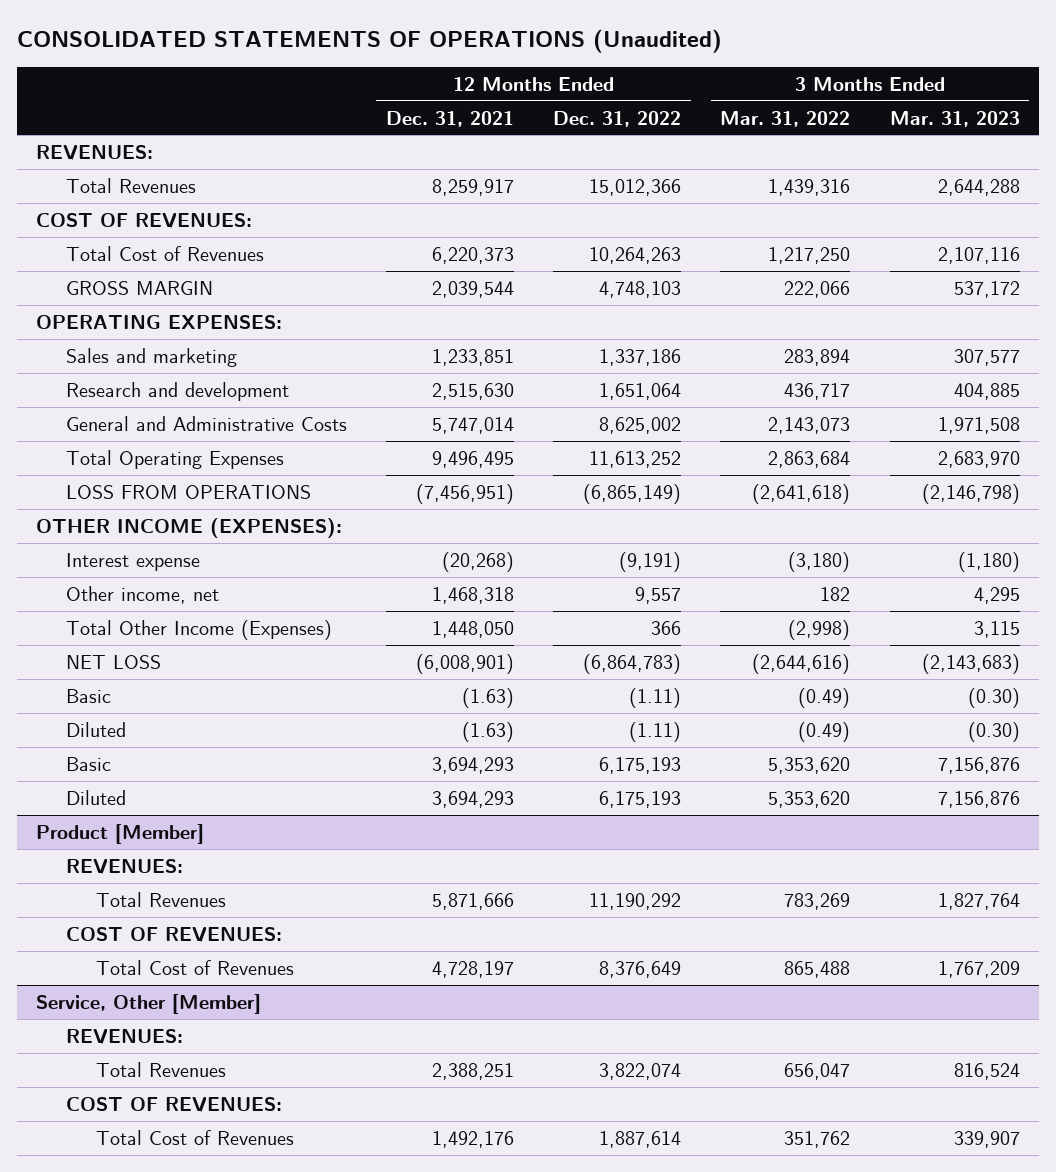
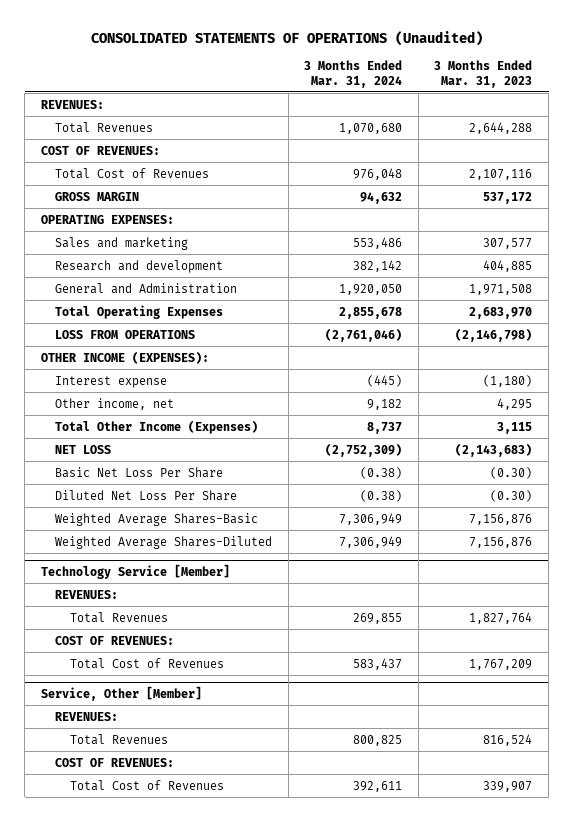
- | 12 Months Ended Dec. 31, 2021 | 12 Months Ended Dec. 31, 2022 | 3 Months Ended Mar. 31, 2022 | 3 Months Ended Mar. 31, 2023
+ | 3 Months Ended Mar. 31, 2024 | 3 Months Ended Mar. 31, 2023
- General and Administrative Costs | 5,747,014 | 8,625,002 | 2,143,073 | 1,971,508
+ General and Administration | 1,920,050 | 1,971,508
- Basic | (1.63) | (1.11) | (0.49) | (0.30)
- Diluted | (1.63) | (1.11) | (0.49) | (0.30)
- Basic | 3,694,293 | 6,175,193 | 5,353,620 | 7,156,876
- Diluted | 3,694,293 | 6,175,193 | 5,353,620 | 7,156,876
- Product [Member]
+ Basic Net Loss Per Share | (0.38) | (0.30)
+ Diluted Net Loss Per Share | (0.38) | (0.30)
+ Weighted Average Shares-Basic | 7,306,949 | 7,156,876
+ Weighted Average Shares-Diluted | 7,306,949 | 7,156,876
+ Technology Service [Member]

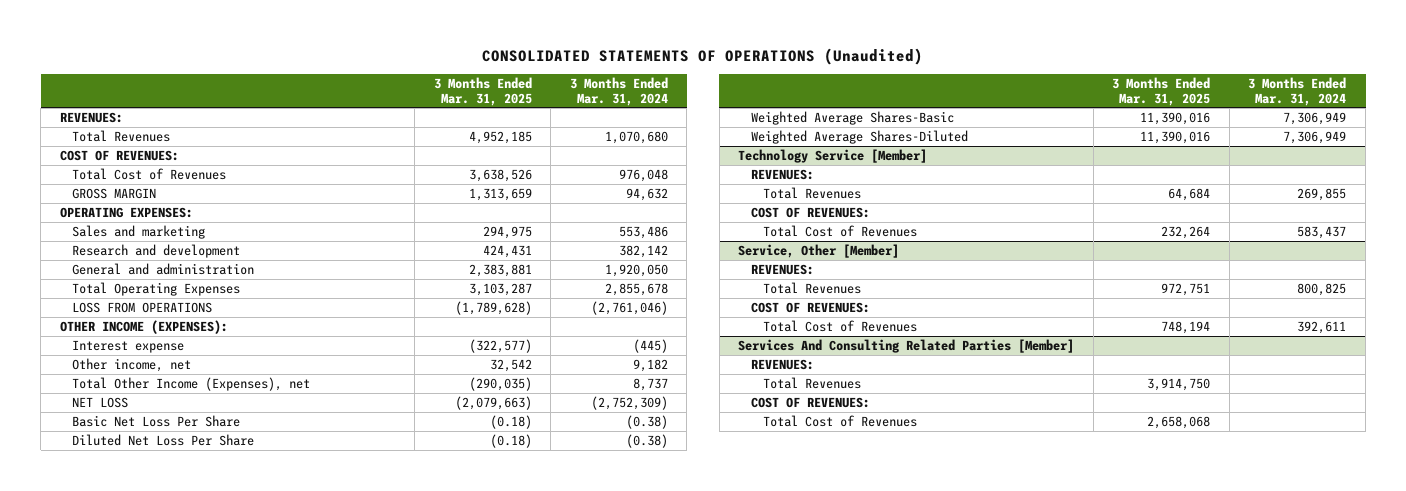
- | 3 Months Ended Mar. 31, 2024 | 3 Months Ended Mar. 31, 2023
+ | 3 Months Ended Mar. 31, 2025 | 3 Months Ended Mar. 31, 2024
- General and Administration | 1,920,050 | 1,971,508
+ General and administration | 2,383,881 | 1,920,050
- Total Other Income (Expenses) | 8,737 | 3,115
+ Total Other Income (Expenses), net | (290,035) | 8,737
+ Services And Consulting Related Parties [Member]
+ REVENUES:
+ Total Revenues | 3,914,750 |
+ COST OF REVENUES:
+ Total Cost of Revenues | 2,658,068 |

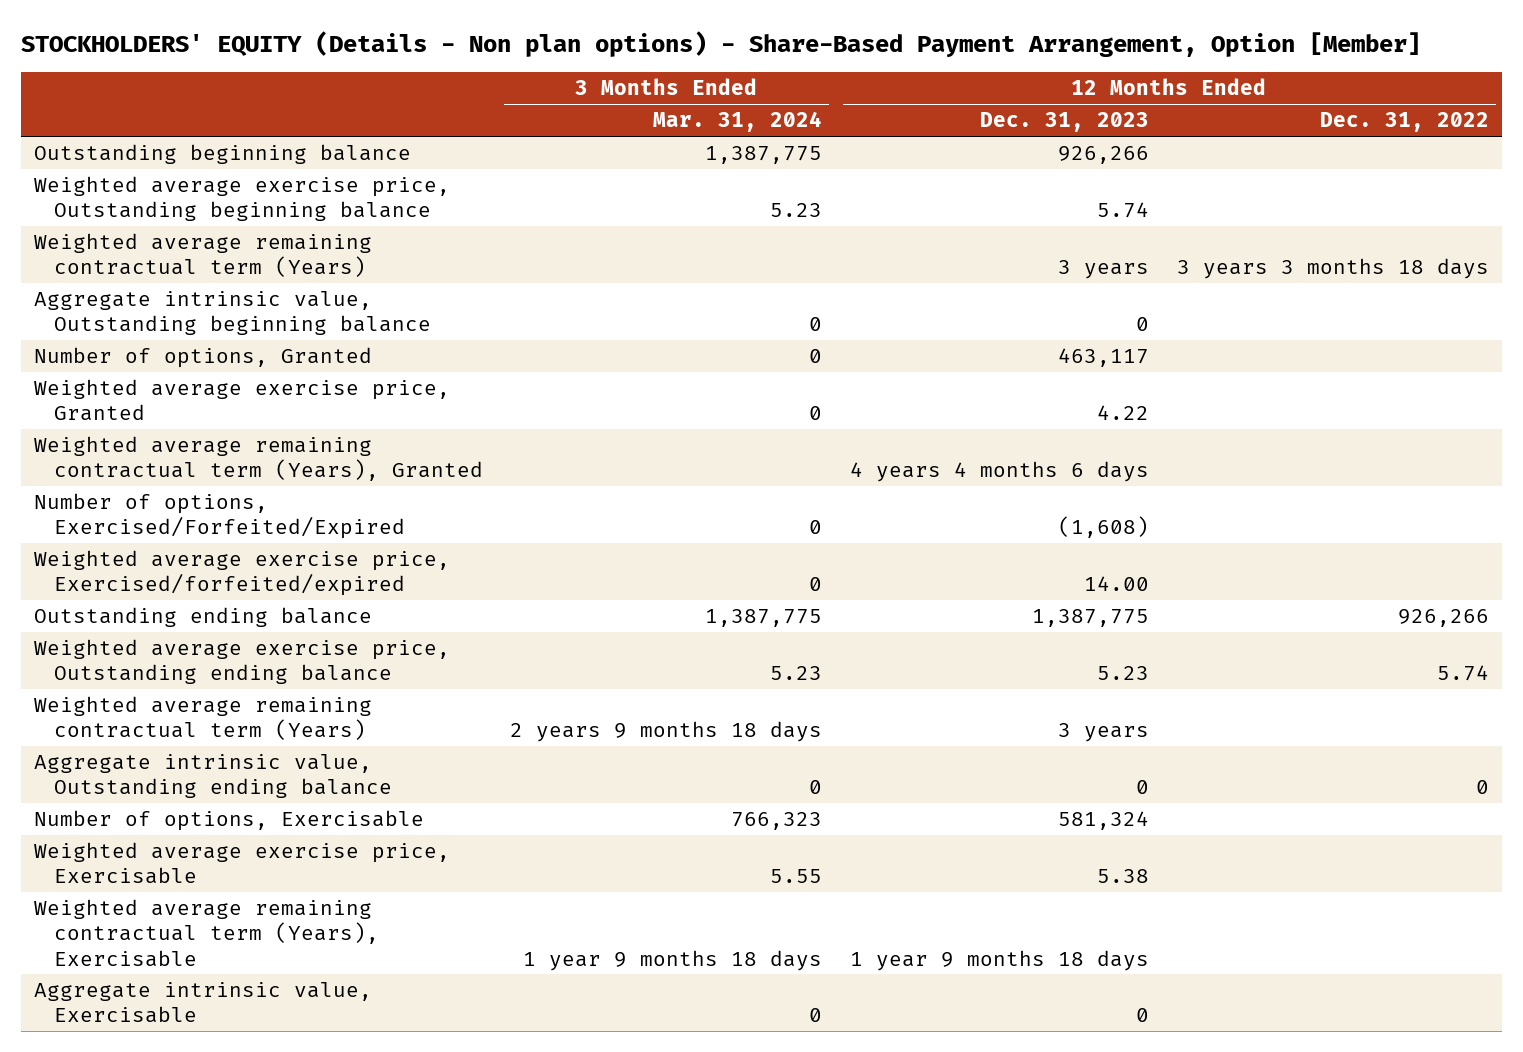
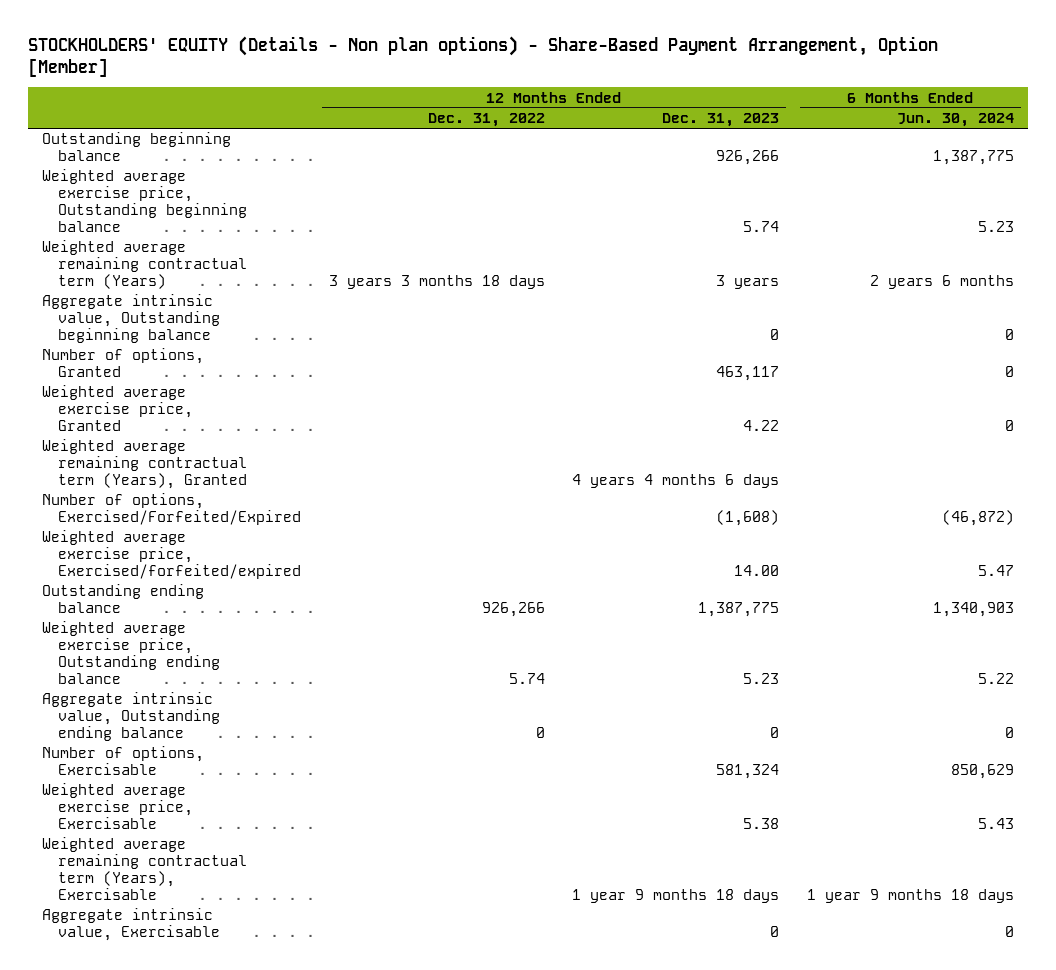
- | 3 Months Ended Mar. 31, 2024 | 12 Months Ended Dec. 31, 2023 | 12 Months Ended Dec. 31, 2022
+ | 12 Months Ended Dec. 31, 2022 | 12 Months Ended Dec. 31, 2023 | 6 Months Ended Jun. 30, 2024
- Weighted average remaining contractual term (Years) | 2 years 9 months 18 days | 3 years |

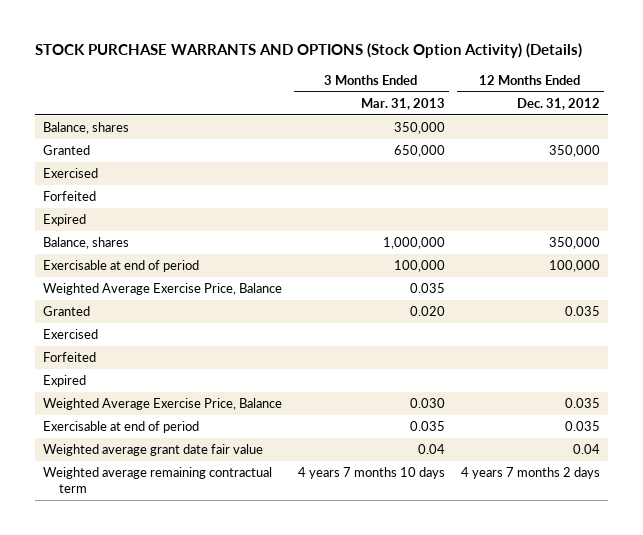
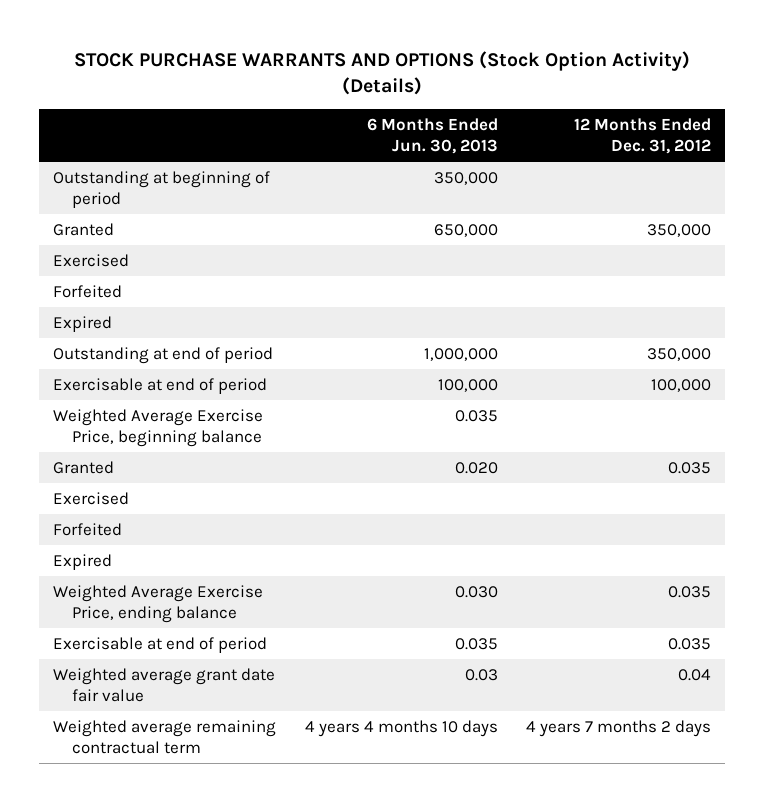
- | 3 Months Ended Mar. 31, 2013 | 12 Months Ended Dec. 31, 2012
+ | 6 Months Ended Jun. 30, 2013 | 12 Months Ended Dec. 31, 2012
- Balance, shares | 350,000 |
+ Outstanding at beginning of period | 350,000 |
- Balance, shares | 1,000,000 | 350,000
+ Outstanding at end of period | 1,000,000 | 350,000
- Weighted Average Exercise Price, Balance | 0.035 |
+ Weighted Average Exercise Price, beginning balance | 0.035 |
- Weighted Average Exercise Price, Balance | 0.030 | 0.035
+ Weighted Average Exercise Price, ending balance | 0.030 | 0.035

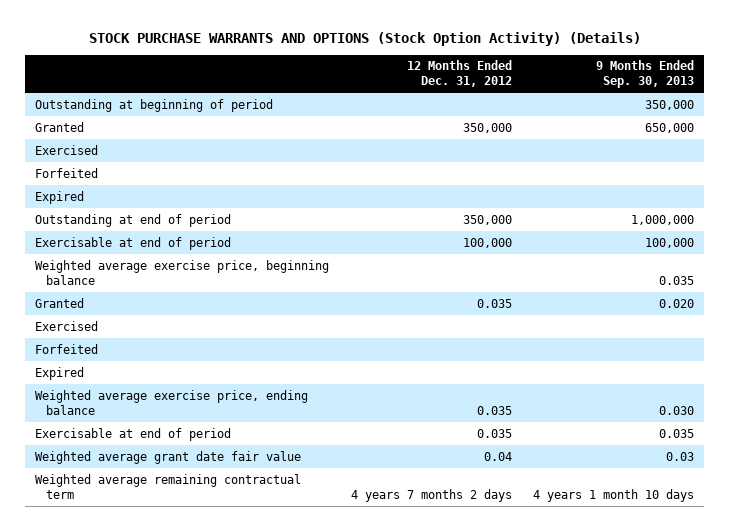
- | 6 Months Ended Jun. 30, 2013 | 12 Months Ended Dec. 31, 2012
+ | 12 Months Ended Dec. 31, 2012 | 9 Months Ended Sep. 30, 2013
- Weighted Average Exercise Price, beginning balance | 0.035 |
+ Weighted average exercise price, beginning balance | | 0.035
- Weighted Average Exercise Price, ending balance | 0.030 | 0.035
+ Weighted average exercise price, ending balance | 0.035 | 0.030

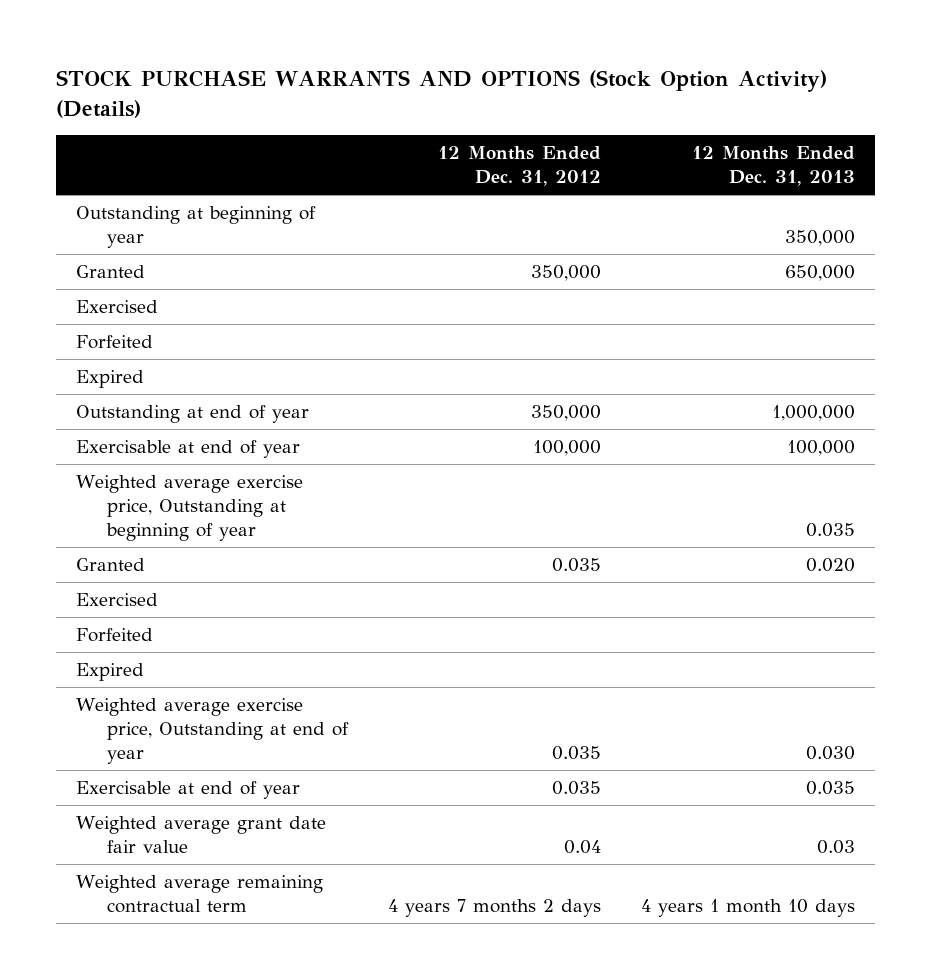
- | 12 Months Ended Dec. 31, 2012 | 9 Months Ended Sep. 30, 2013
+ | 12 Months Ended Dec. 31, 2012 | 12 Months Ended Dec. 31, 2013
- Outstanding at beginning of period | | 350,000
+ Outstanding at beginning of year | | 350,000
- Outstanding at end of period | 350,000 | 1,000,000
- Exercisable at end of period | 100,000 | 100,000
- Weighted average exercise price, beginning balance | | 0.035
+ Outstanding at end of year | 350,000 | 1,000,000
+ Exercisable at end of year | 100,000 | 100,000
+ Weighted average exercise price, Outstanding at beginning of year | | 0.035
- Weighted average exercise price, ending balance | 0.035 | 0.030
- Exercisable at end of period | 0.035 | 0.035
+ Weighted average exercise price, Outstanding at end of year | 0.035 | 0.030
+ Exercisable at end of year | 0.035 | 0.035

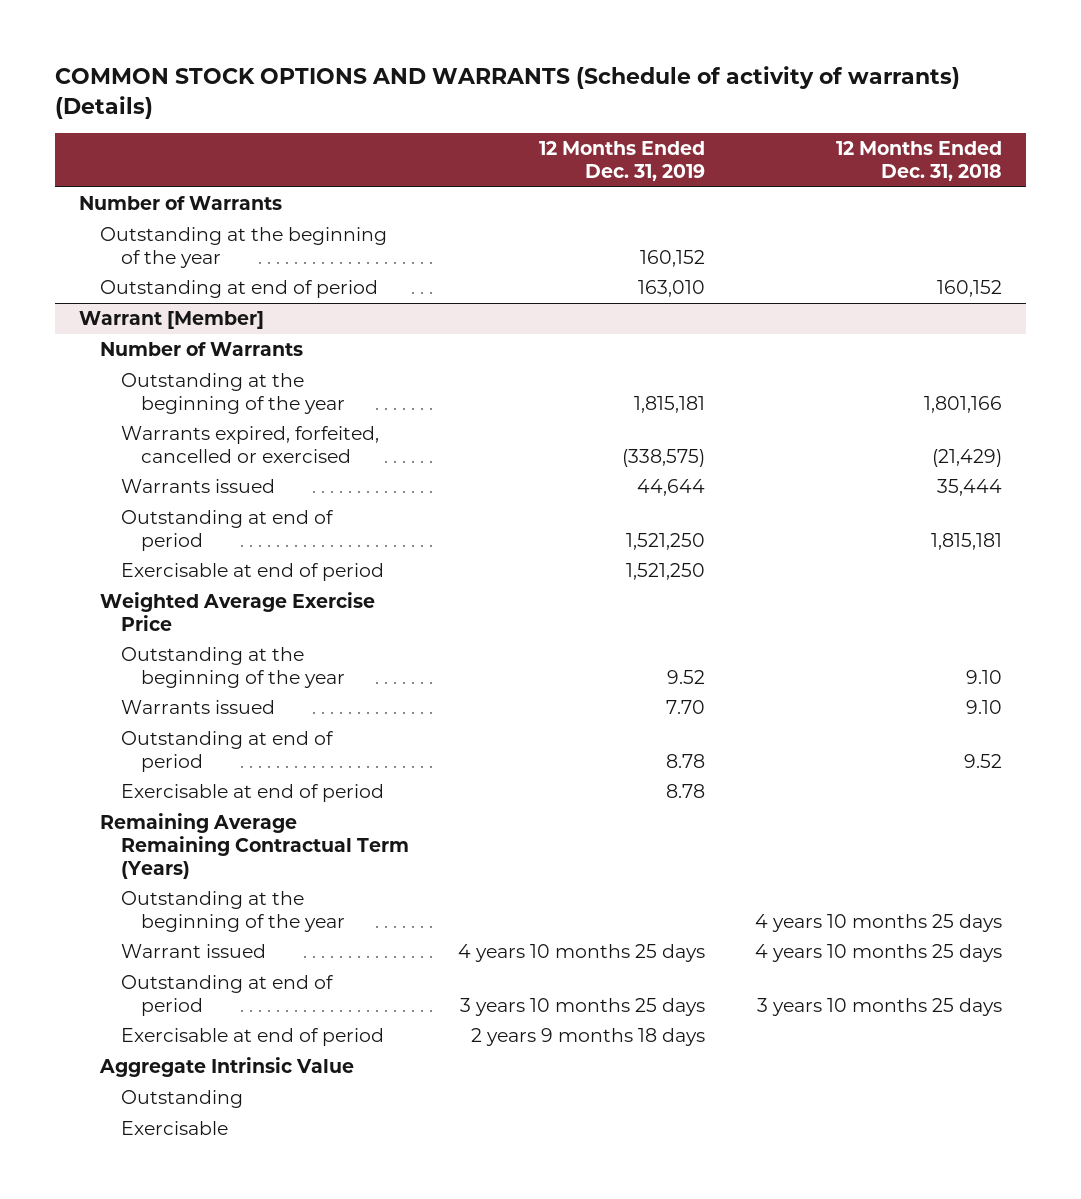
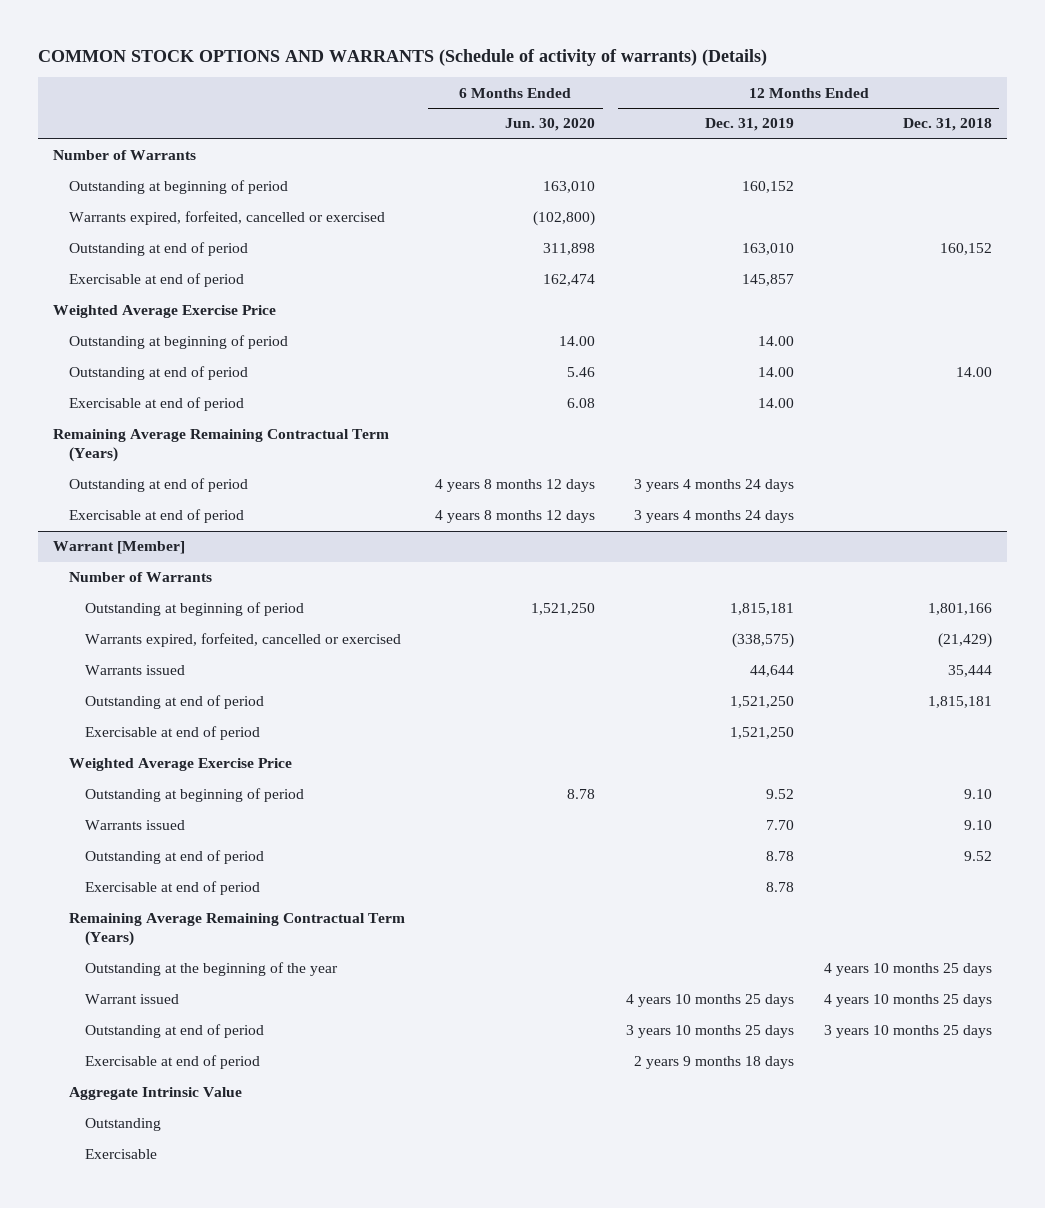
- | 12 Months Ended Dec. 31, 2019 | 12 Months Ended Dec. 31, 2018
+ | 6 Months Ended Jun. 30, 2020 | 12 Months Ended Dec. 31, 2019 | 12 Months Ended Dec. 31, 2018
- Outstanding at the beginning of the year | 160,152 |
+ Outstanding at beginning of period | 163,010 | 160,152 |
+ Warrants expired, forfeited, cancelled or exercised | (102,800) | |
+ Exercisable at end of period | 162,474 | 145,857 |
+ Weighted Average Exercise Price
+ Outstanding at beginning of period | 14.00 | 14.00 |
+ Outstanding at end of period | 5.46 | 14.00 | 14.00
+ Exercisable at end of period | 6.08 | 14.00 |
+ Remaining Average Remaining Contractual Term (Years)
+ Outstanding at end of period | 4 years 8 months 12 days | 3 years 4 months 24 days |
+ Exercisable at end of period | 4 years 8 months 12 days | 3 years 4 months 24 days |
@ Warrant [Member]
- Outstanding at the beginning of the year | 1,815,181 | 1,801,166
+ Outstanding at beginning of period | 1,521,250 | 1,815,181 | 1,801,166
- Outstanding at the beginning of the year | 9.52 | 9.10
+ Outstanding at beginning of period | 8.78 | 9.52 | 9.10

